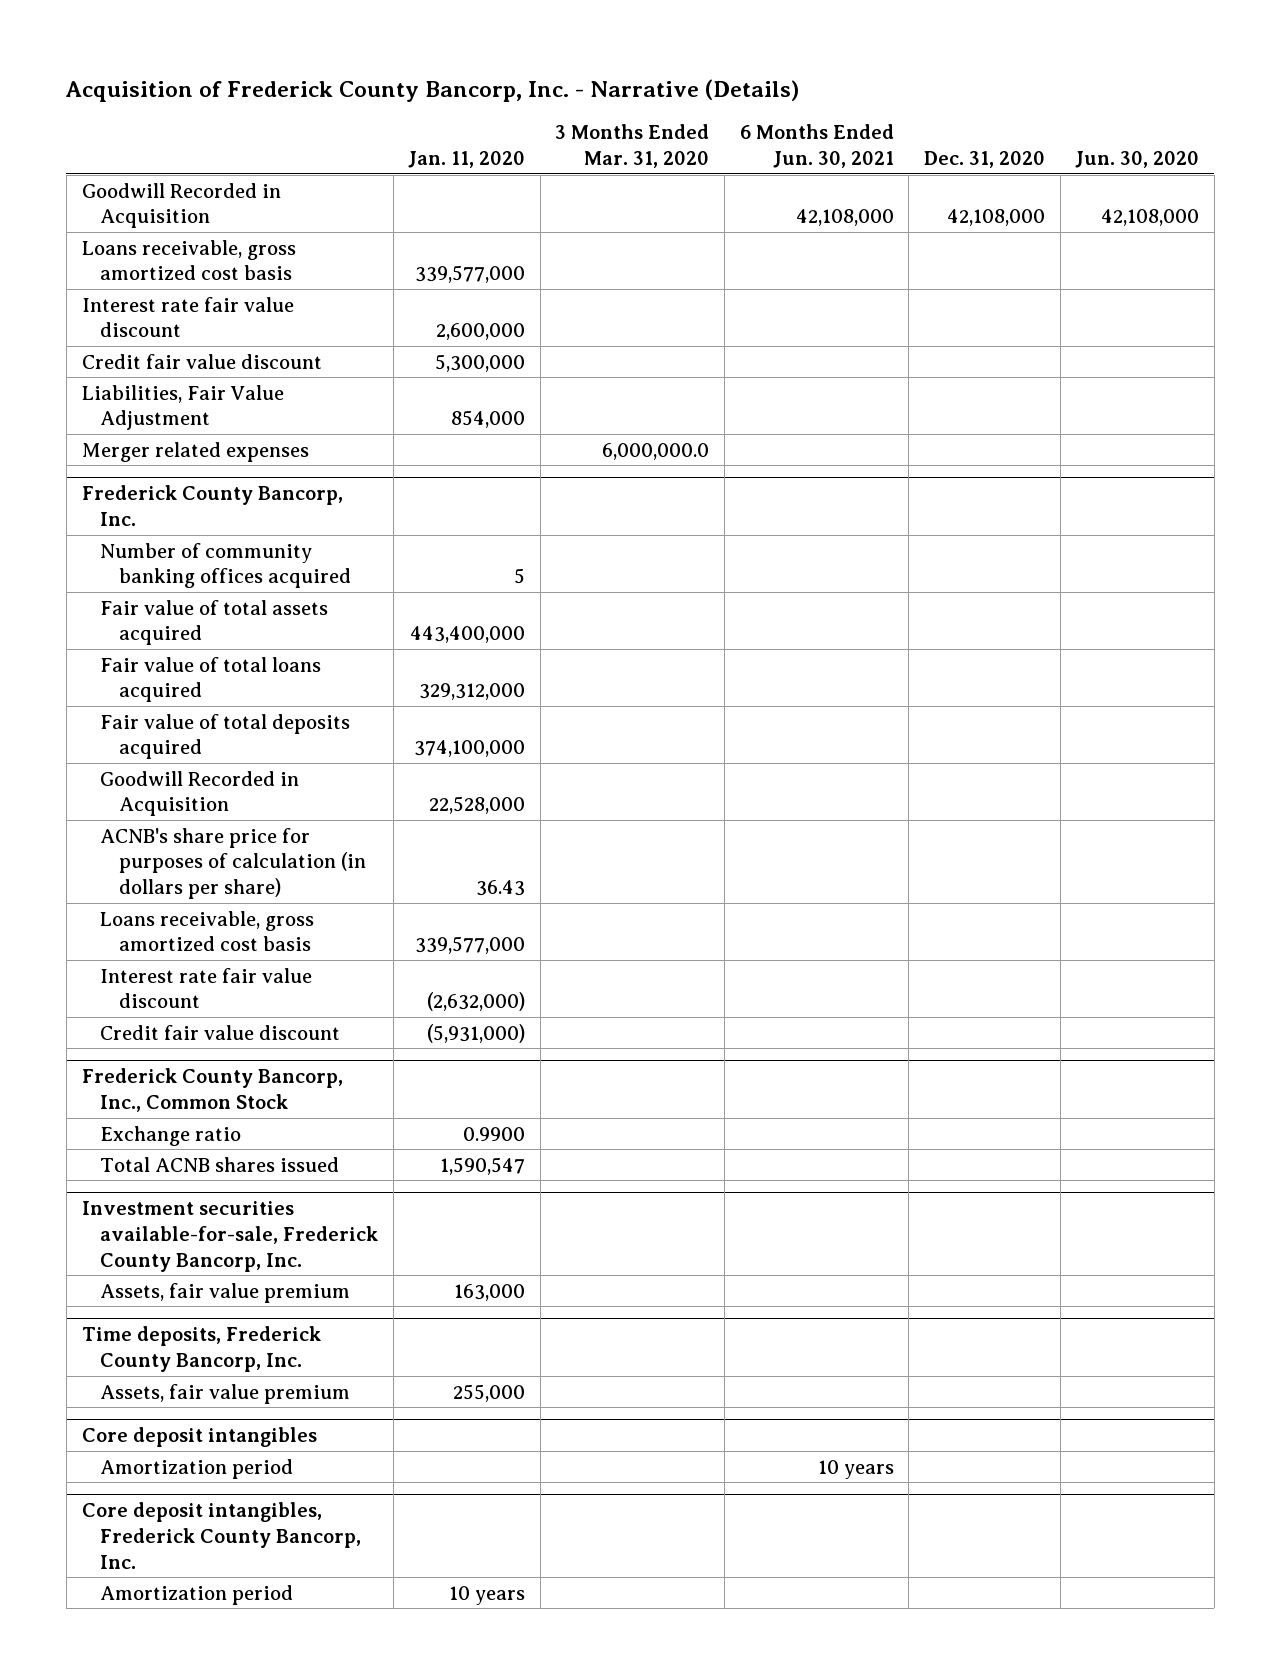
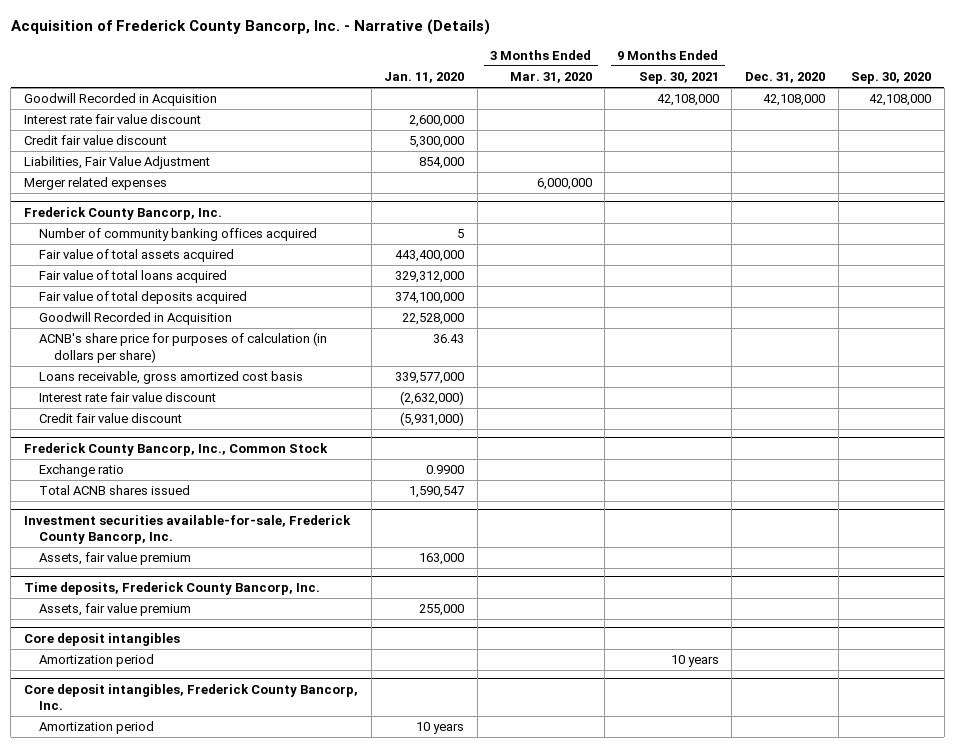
- | Jan. 11, 2020 | 3 Months Ended Mar. 31, 2020 | 6 Months Ended Jun. 30, 2021 | Dec. 31, 2020 | Jun. 30, 2020
+ | Jan. 11, 2020 | 3 Months Ended Mar. 31, 2020 | 9 Months Ended Sep. 30, 2021 | Dec. 31, 2020 | Sep. 30, 2020
- Loans receivable, gross amortized cost basis | 339,577,000 | | | |
- Merger related expenses | | 6,000,000.0 | | |
+ Merger related expenses | | 6,000,000 | | |

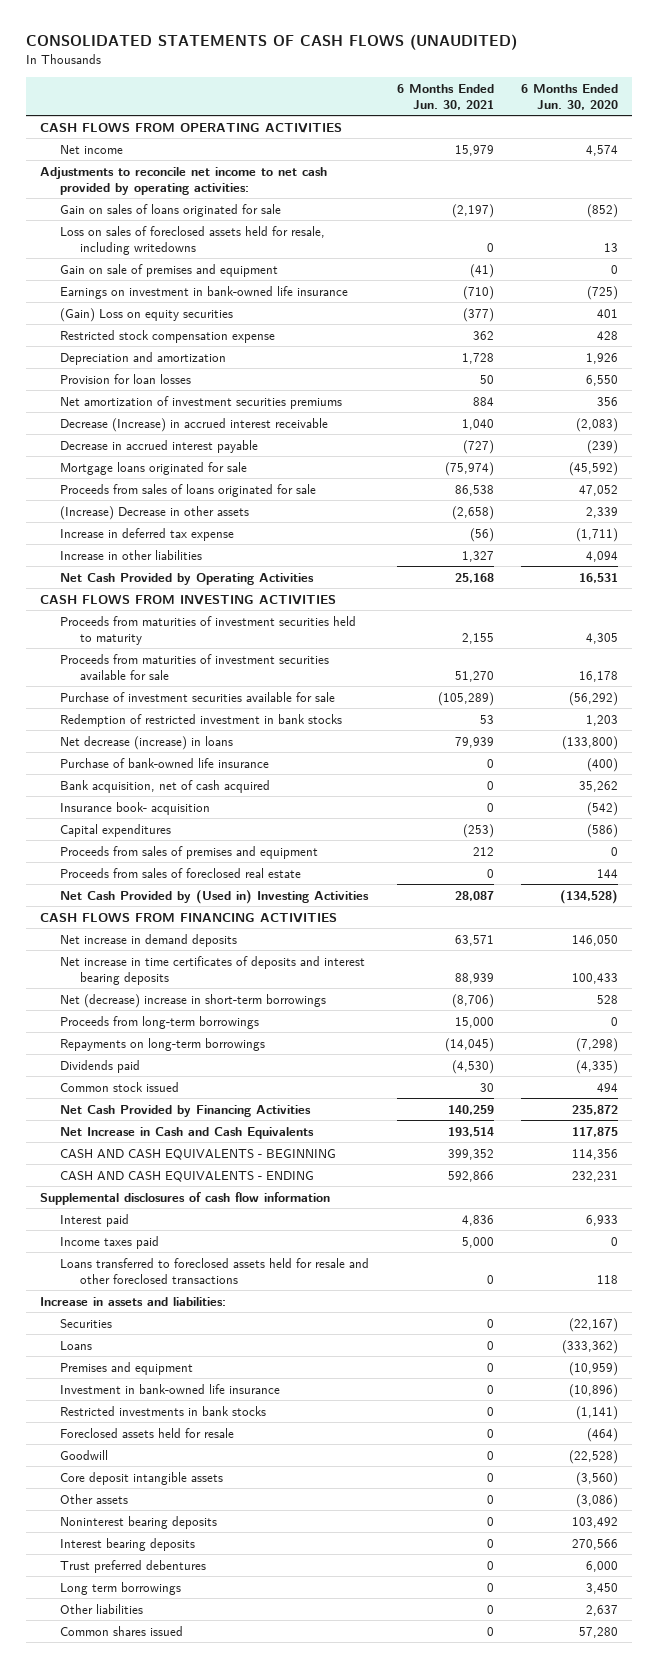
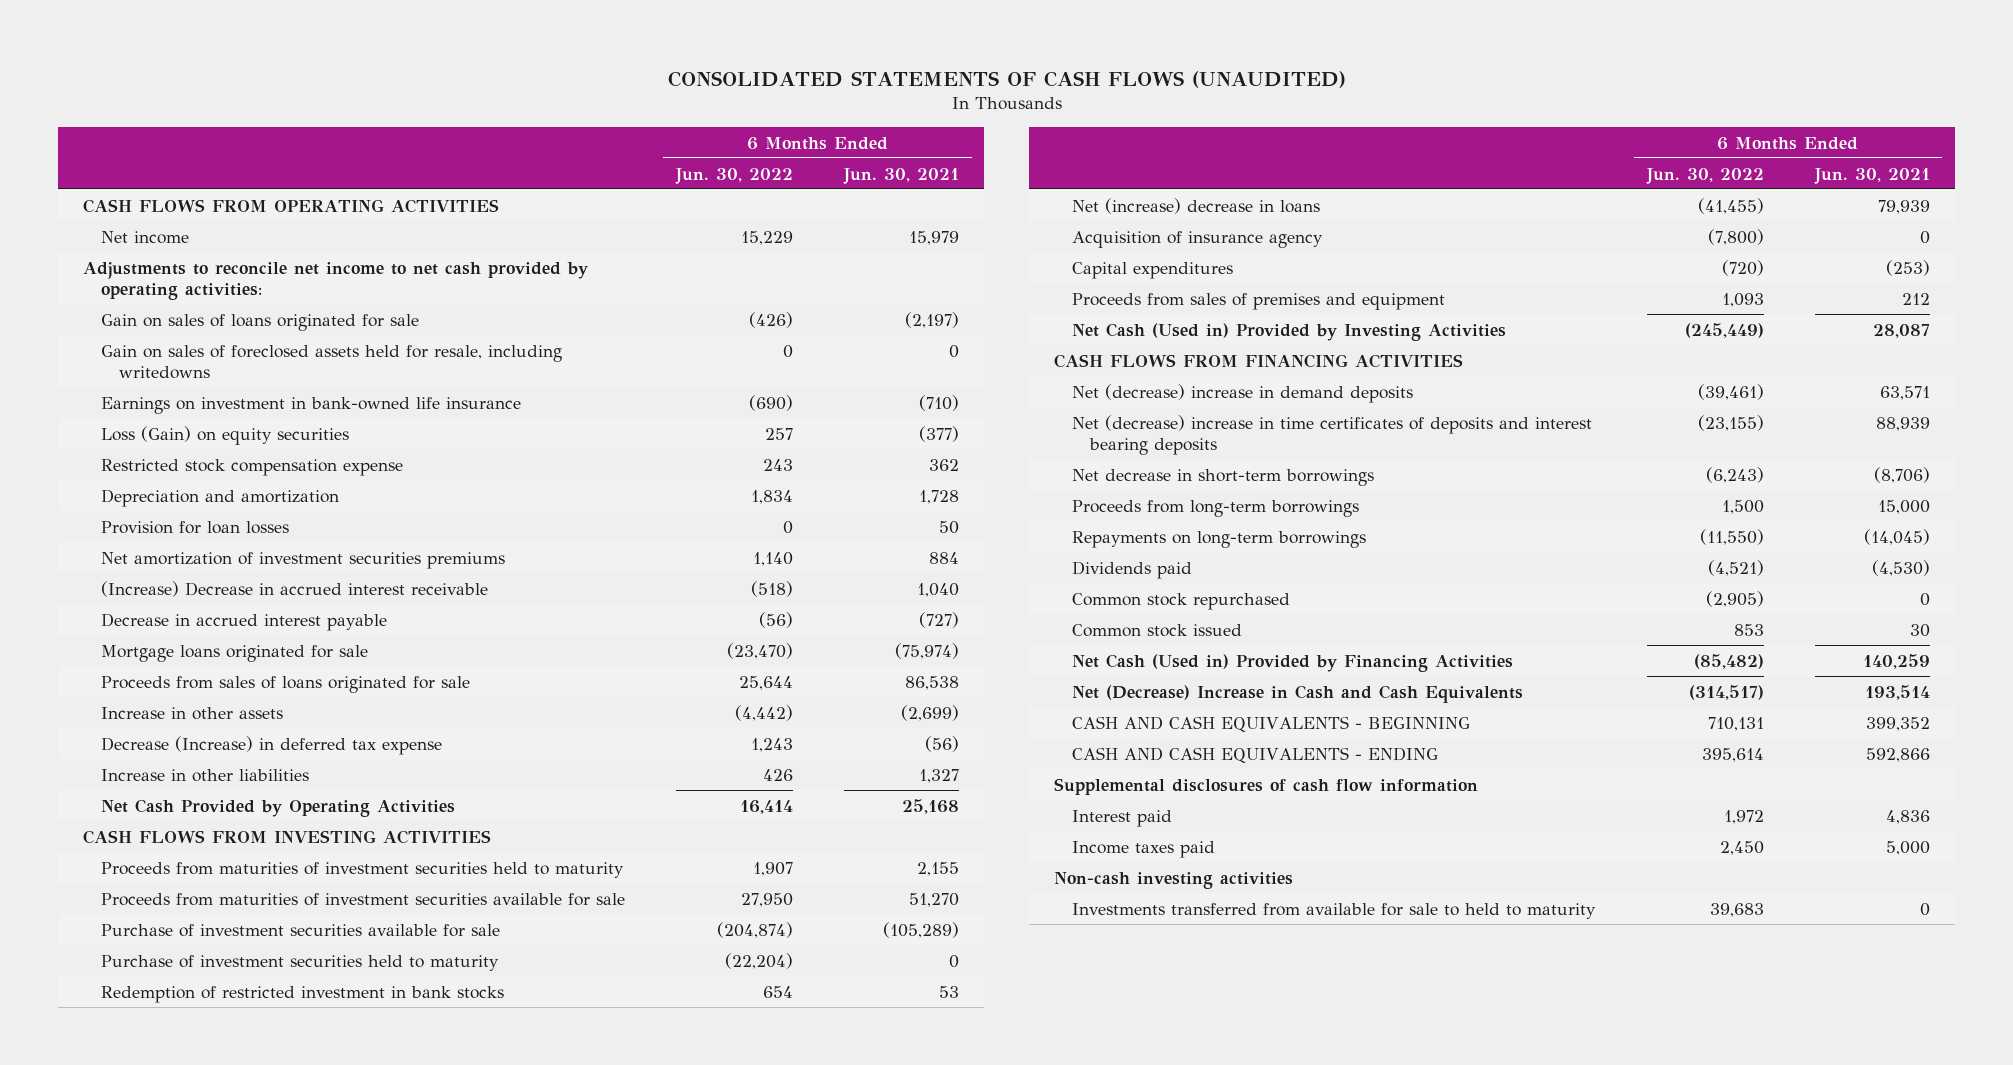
- | 6 Months Ended Jun. 30, 2021 | 6 Months Ended Jun. 30, 2020
+ | 6 Months Ended Jun. 30, 2022 | 6 Months Ended Jun. 30, 2021
- Loss on sales of foreclosed assets held for resale, including writedowns | 0 | 13
- Gain on sale of premises and equipment | (41) | 0
+ Gain on sales of foreclosed assets held for resale, including writedowns | 0 | 0
- (Gain) Loss on equity securities | (377) | 401
+ Loss (Gain) on equity securities | 257 | (377)
- Decrease (Increase) in accrued interest receivable | 1,040 | (2,083)
+ (Increase) Decrease in accrued interest receivable | (518) | 1,040
- (Increase) Decrease in other assets | (2,658) | 2,339
- Increase in deferred tax expense | (56) | (1,711)
+ Increase in other assets | (4,442) | (2,699)
+ Decrease (Increase) in deferred tax expense | 1,243 | (56)
+ Purchase of investment securities held to maturity | (22,204) | 0
- Net decrease (increase) in loans | 79,939 | (133,800)
- Purchase of bank-owned life insurance | 0 | (400)
- Bank acquisition, net of cash acquired | 0 | 35,262
- Insurance book- acquisition | 0 | (542)
+ Net (increase) decrease in loans | (41,455) | 79,939
+ Acquisition of insurance agency | (7,800) | 0
- Proceeds from sales of foreclosed real estate | 0 | 144
- Net Cash Provided by (Used in) Investing Activities | 28,087 | (134,528)
+ Net Cash (Used in) Provided by Investing Activities | (245,449) | 28,087
- Net increase in demand deposits | 63,571 | 146,050
- Net increase in time certificates of deposits and interest bearing deposits | 88,939 | 100,433
- Net (decrease) increase in short-term borrowings | (8,706) | 528
+ Net (decrease) increase in demand deposits | (39,461) | 63,571
+ Net (decrease) increase in time certificates of deposits and interest bearing deposits | (23,155) | 88,939
+ Net decrease in short-term borrowings | (6,243) | (8,706)
+ Common stock repurchased | (2,905) | 0
- Net Cash Provided by Financing Activities | 140,259 | 235,872
- Net Increase in Cash and Cash Equivalents | 193,514 | 117,875
+ Net Cash (Used in) Provided by Financing Activities | (85,482) | 140,259
+ Net (Decrease) Increase in Cash and Cash Equivalents | (314,517) | 193,514
- Loans transferred to foreclosed assets held for resale and other foreclosed transactions | 0 | 118
- Increase in assets and liabilities:
- Securities | 0 | (22,167)
- Loans | 0 | (333,362)
- Premises and equipment | 0 | (10,959)
- Investment in bank-owned life insurance | 0 | (10,896)
- Restricted investments in bank stocks | 0 | (1,141)
- Foreclosed assets held for resale | 0 | (464)
- Goodwill | 0 | (22,528)
- Core deposit intangible assets | 0 | (3,560)
- Other assets | 0 | (3,086)
- Noninterest bearing deposits | 0 | 103,492
- Interest bearing deposits | 0 | 270,566
- Trust preferred debentures | 0 | 6,000
- Long term borrowings | 0 | 3,450
- Other liabilities | 0 | 2,637
- Common shares issued | 0 | 57,280
+ Non-cash investing activities
+ Investments transferred from available for sale to held to maturity | 39,683 | 0

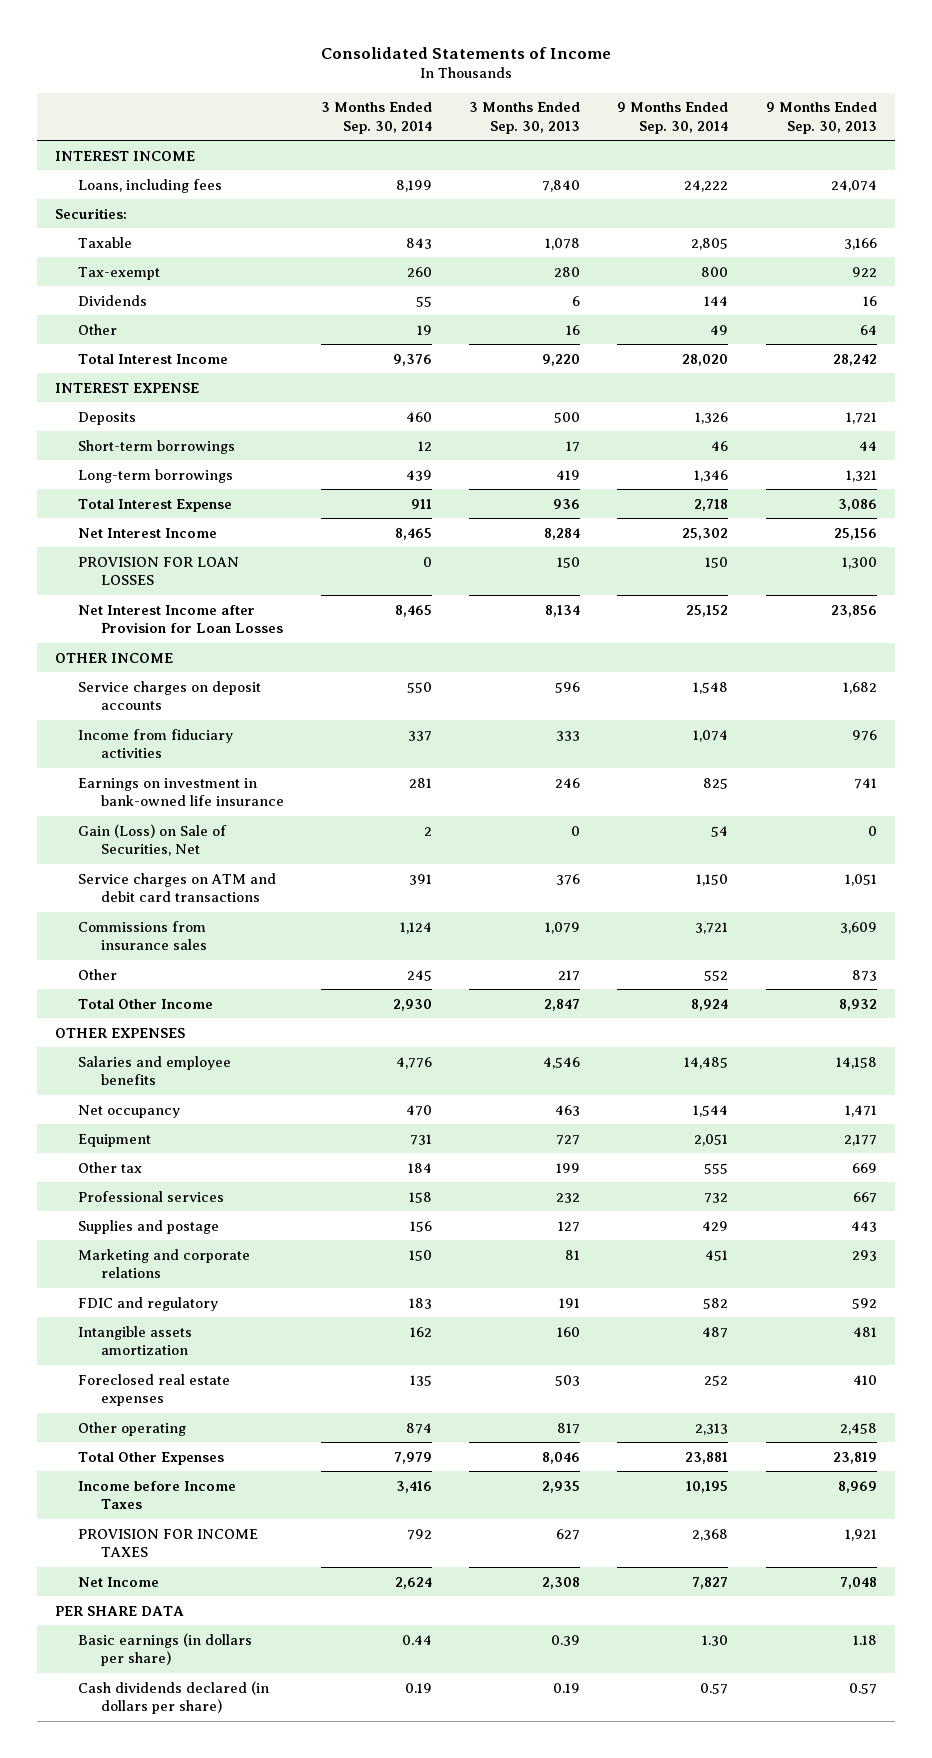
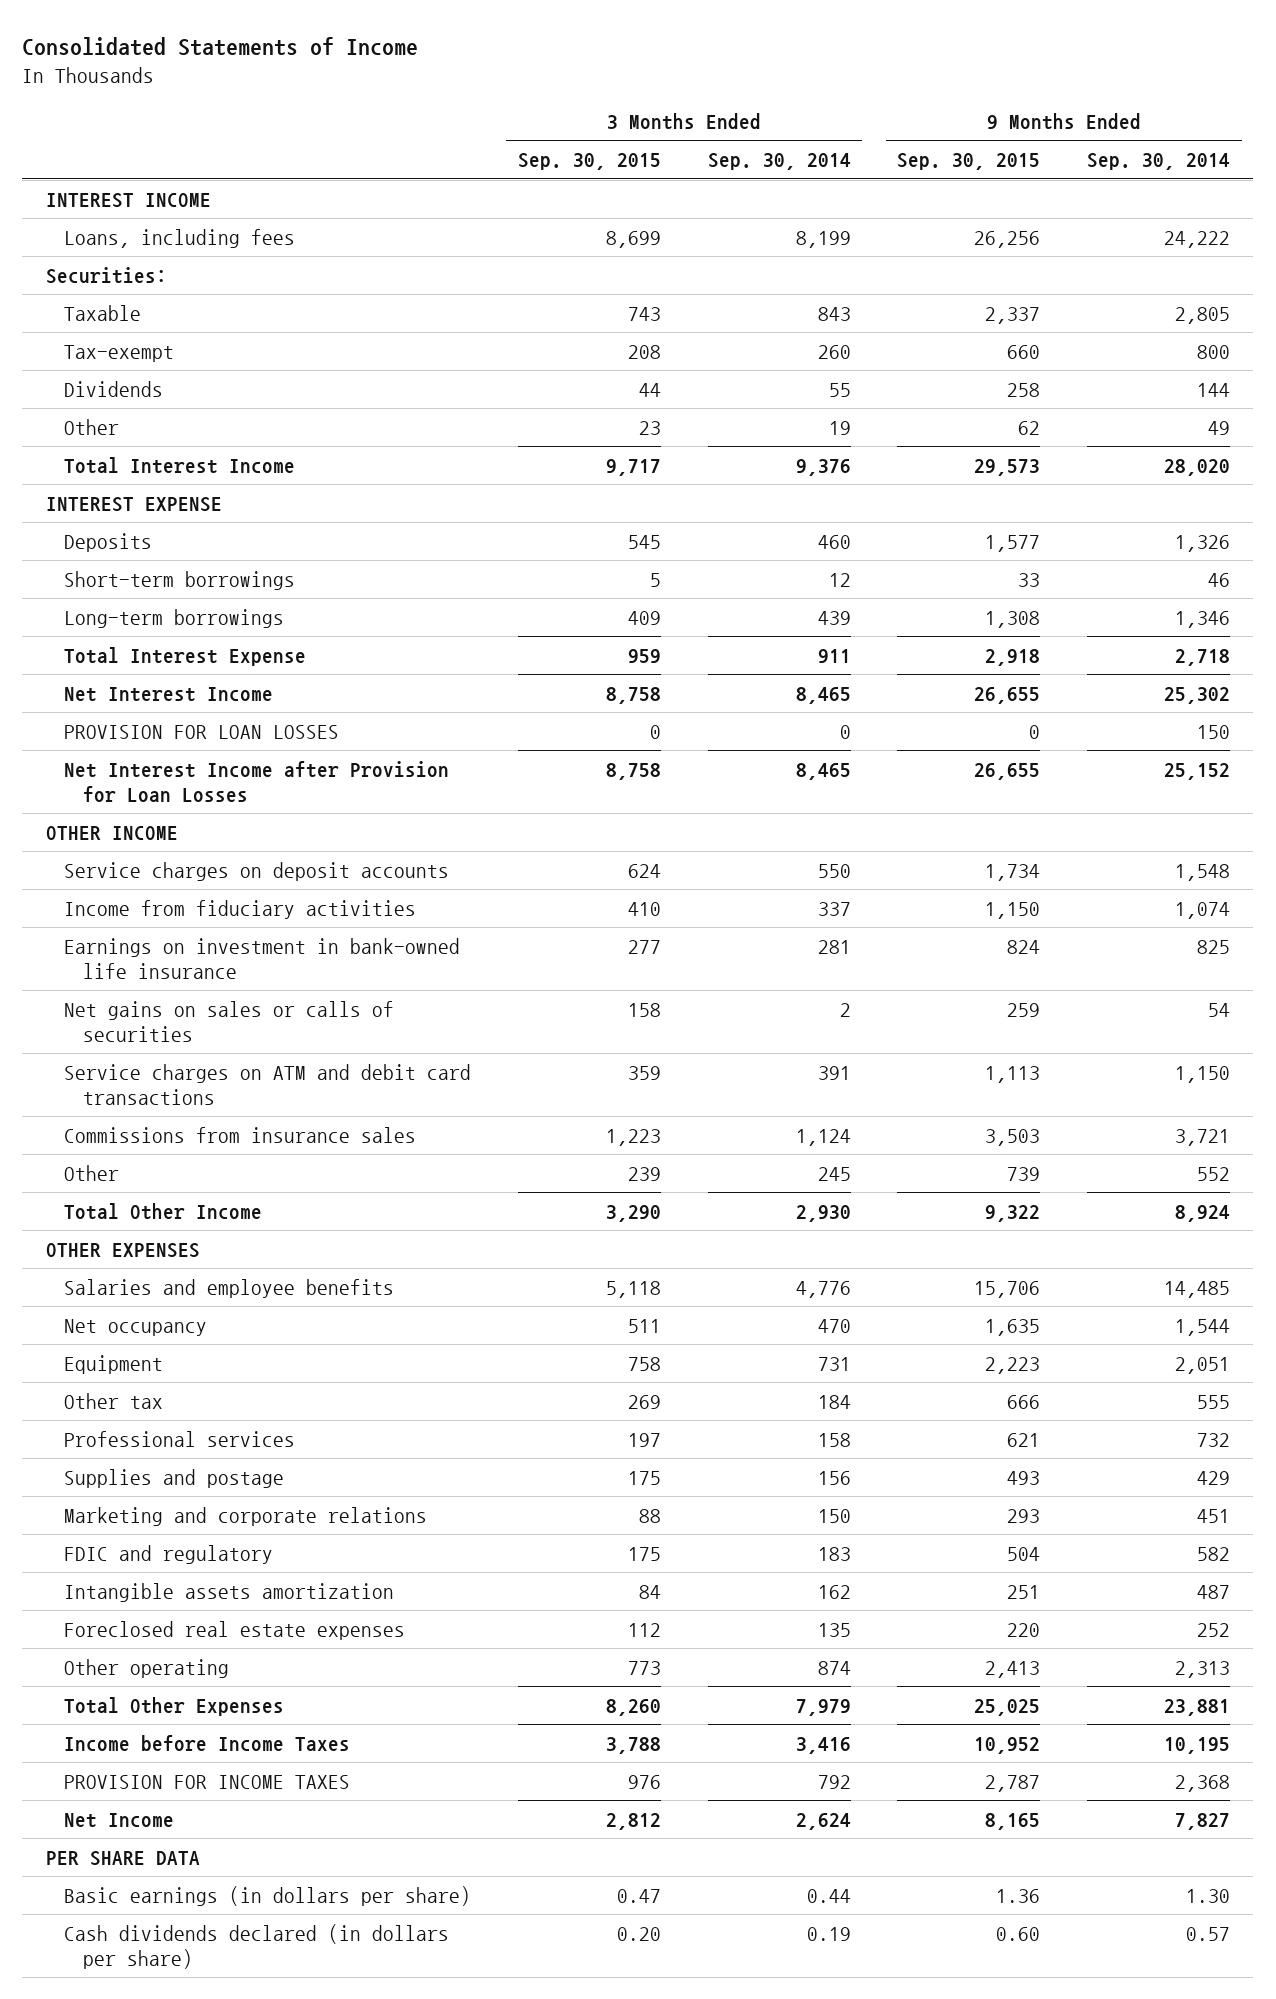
- | 3 Months Ended Sep. 30, 2014 | 3 Months Ended Sep. 30, 2013 | 9 Months Ended Sep. 30, 2014 | 9 Months Ended Sep. 30, 2013
+ | 3 Months Ended Sep. 30, 2015 | 3 Months Ended Sep. 30, 2014 | 9 Months Ended Sep. 30, 2015 | 9 Months Ended Sep. 30, 2014
- Gain (Loss) on Sale of Securities, Net | 2 | 0 | 54 | 0
+ Net gains on sales or calls of securities | 158 | 2 | 259 | 54

